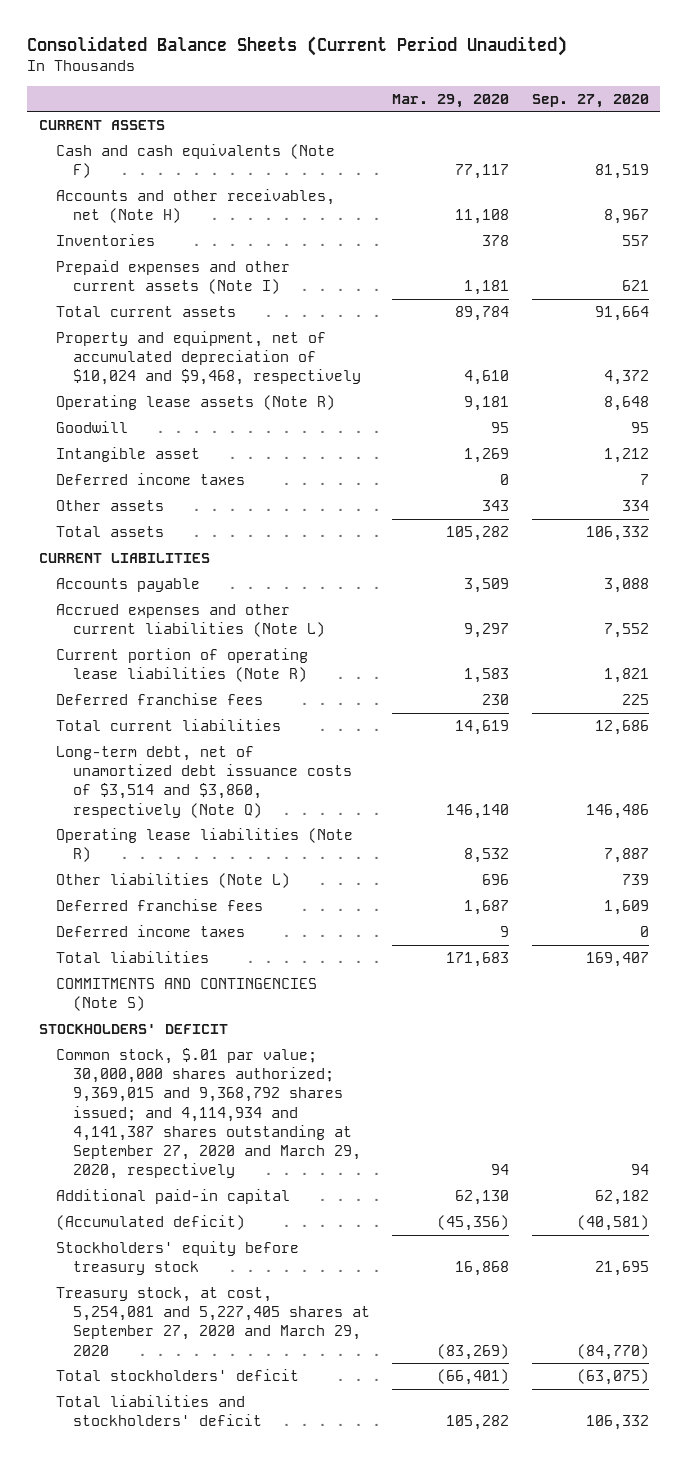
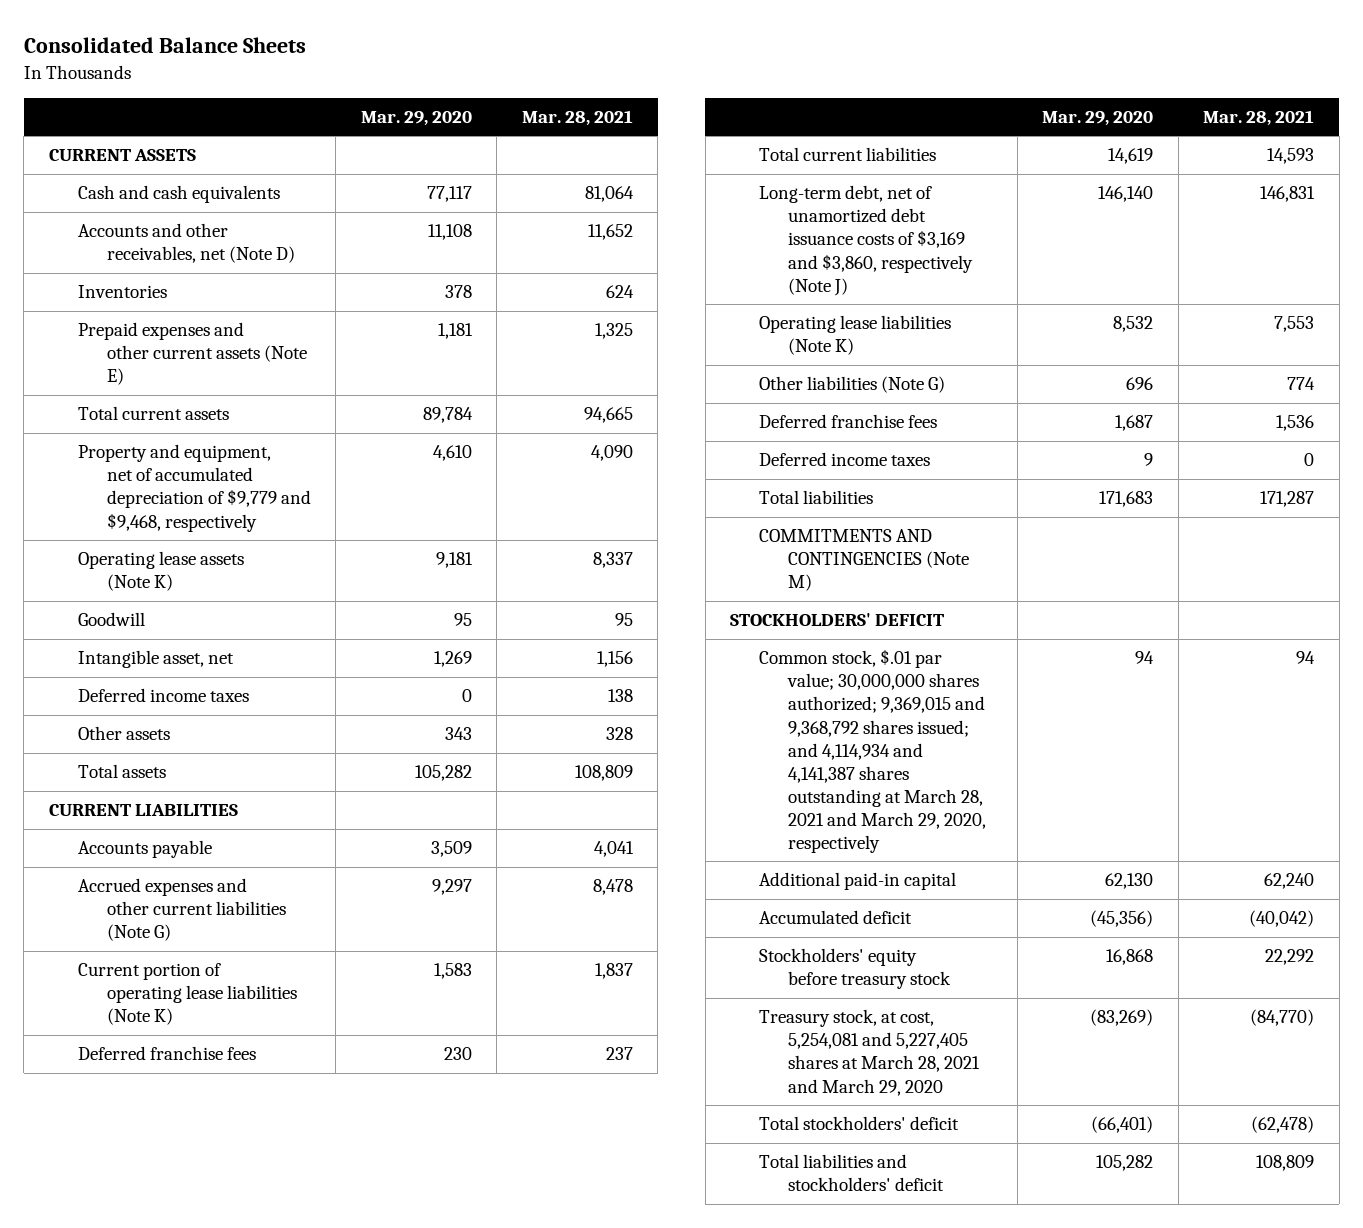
- Consolidated Balance Sheets (Current Period Unaudited)
+ Consolidated Balance Sheets
- | Mar. 29, 2020 | Sep. 27, 2020
+ | Mar. 29, 2020 | Mar. 28, 2021
- Cash and cash equivalents (Note F) | 77,117 | 81,519
- Accounts and other receivables, net (Note H) | 11,108 | 8,967
+ Cash and cash equivalents | 77,117 | 81,064
+ Accounts and other receivables, net (Note D) | 11,108 | 11,652
- Prepaid expenses and other current assets (Note I) | 1,181 | 621
+ Prepaid expenses and other current assets (Note E) | 1,181 | 1,325
- Property and equipment, net of accumulated depreciation of $10,024 and $9,468, respectively | 4,610 | 4,372
- Operating lease assets (Note R) | 9,181 | 8,648
+ Property and equipment, net of accumulated depreciation of $9,779 and $9,468, respectively | 4,610 | 4,090
+ Operating lease assets (Note K) | 9,181 | 8,337
- Intangible asset | 1,269 | 1,212
+ Intangible asset, net | 1,269 | 1,156
- Accrued expenses and other current liabilities (Note L) | 9,297 | 7,552
- Current portion of operating lease liabilities (Note R) | 1,583 | 1,821
+ Accrued expenses and other current liabilities (Note G) | 9,297 | 8,478
+ Current portion of operating lease liabilities (Note K) | 1,583 | 1,837
- Long-term debt, net of unamortized debt issuance costs of $3,514 and $3,860, respectively (Note Q) | 146,140 | 146,486
- Operating lease liabilities (Note R) | 8,532 | 7,887
- Other liabilities (Note L) | 696 | 739
+ Long-term debt, net of unamortized debt issuance costs of $3,169 and $3,860, respectively (Note J) | 146,140 | 146,831
+ Operating lease liabilities (Note K) | 8,532 | 7,553
+ Other liabilities (Note G) | 696 | 774
- COMMITMENTS AND CONTINGENCIES (Note S)
+ COMMITMENTS AND CONTINGENCIES (Note M)
- Common stock, $.01 par value; 30,000,000 shares authorized; 9,369,015 and 9,368,792 shares issued; and 4,114,934 and 4,141,387 shares outstanding at September 27, 2020 and March 29, 2020, respectively | 94 | 94
+ Common stock, $.01 par value; 30,000,000 shares authorized; 9,369,015 and 9,368,792 shares issued; and 4,114,934 and 4,141,387 shares outstanding at March 28, 2021 and March 29, 2020, respectively | 94 | 94
- (Accumulated deficit) | (45,356) | (40,581)
+ Accumulated deficit | (45,356) | (40,042)
- Treasury stock, at cost, 5,254,081 and 5,227,405 shares at September 27, 2020 and March 29, 2020 | (83,269) | (84,770)
+ Treasury stock, at cost, 5,254,081 and 5,227,405 shares at March 28, 2021 and March 29, 2020 | (83,269) | (84,770)

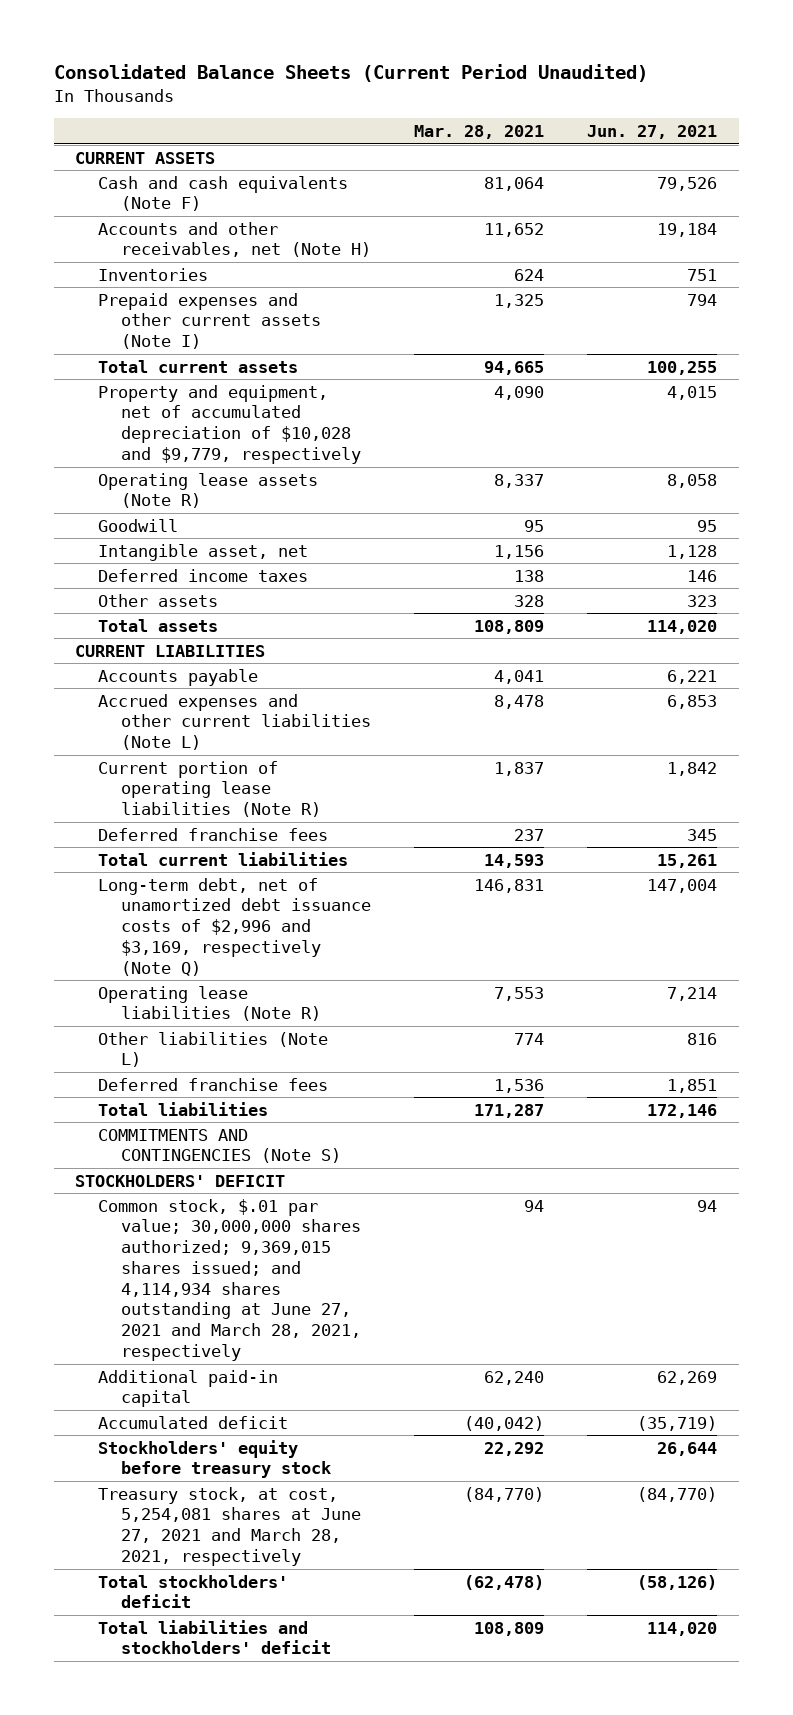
- Consolidated Balance Sheets
+ Consolidated Balance Sheets (Current Period Unaudited)
- | Mar. 29, 2020 | Mar. 28, 2021
+ | Mar. 28, 2021 | Jun. 27, 2021
- Cash and cash equivalents | 77,117 | 81,064
- Accounts and other receivables, net (Note D) | 11,108 | 11,652
+ Cash and cash equivalents (Note F) | 81,064 | 79,526
+ Accounts and other receivables, net (Note H) | 11,652 | 19,184
- Prepaid expenses and other current assets (Note E) | 1,181 | 1,325
+ Prepaid expenses and other current assets (Note I) | 1,325 | 794
- Property and equipment, net of accumulated depreciation of $9,779 and $9,468, respectively | 4,610 | 4,090
- Operating lease assets (Note K) | 9,181 | 8,337
+ Property and equipment, net of accumulated depreciation of $10,028 and $9,779, respectively | 4,090 | 4,015
+ Operating lease assets (Note R) | 8,337 | 8,058
- Accrued expenses and other current liabilities (Note G) | 9,297 | 8,478
- Current portion of operating lease liabilities (Note K) | 1,583 | 1,837
+ Accrued expenses and other current liabilities (Note L) | 8,478 | 6,853
+ Current portion of operating lease liabilities (Note R) | 1,837 | 1,842
- Long-term debt, net of unamortized debt issuance costs of $3,169 and $3,860, respectively (Note J) | 146,140 | 146,831
- Operating lease liabilities (Note K) | 8,532 | 7,553
- Other liabilities (Note G) | 696 | 774
+ Long-term debt, net of unamortized debt issuance costs of $2,996 and $3,169, respectively (Note Q) | 146,831 | 147,004
+ Operating lease liabilities (Note R) | 7,553 | 7,214
+ Other liabilities (Note L) | 774 | 816
- Deferred income taxes | 9 | 0
- COMMITMENTS AND CONTINGENCIES (Note M)
+ COMMITMENTS AND CONTINGENCIES (Note S)
- Common stock, $.01 par value; 30,000,000 shares authorized; 9,369,015 and 9,368,792 shares issued; and 4,114,934 and 4,141,387 shares outstanding at March 28, 2021 and March 29, 2020, respectively | 94 | 94
+ Common stock, $.01 par value; 30,000,000 shares authorized; 9,369,015 shares issued; and 4,114,934 shares outstanding at June 27, 2021 and March 28, 2021, respectively | 94 | 94
- Treasury stock, at cost, 5,254,081 and 5,227,405 shares at March 28, 2021 and March 29, 2020 | (83,269) | (84,770)
+ Treasury stock, at cost, 5,254,081 shares at June 27, 2021 and March 28, 2021, respectively | (84,770) | (84,770)

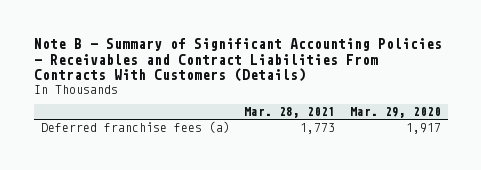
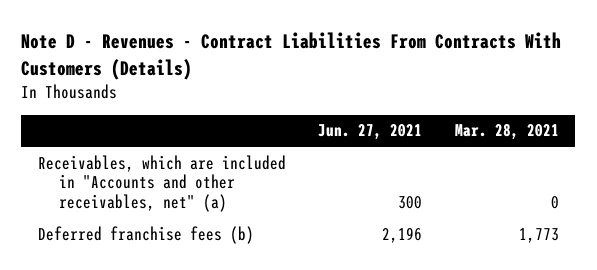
- Note B - Summary of Significant Accounting Policies - Receivables and Contract Liabilities From Contracts With Customers (Details)
+ Note D - Revenues - Contract Liabilities From Contracts With Customers (Details)
- | Mar. 28, 2021 | Mar. 29, 2020
+ | Jun. 27, 2021 | Mar. 28, 2021
- Deferred franchise fees (a) | 1,773 | 1,917
+ Receivables, which are included in "Accounts and other receivables, net" (a) | 300 | 0
+ Deferred franchise fees (b) | 2,196 | 1,773

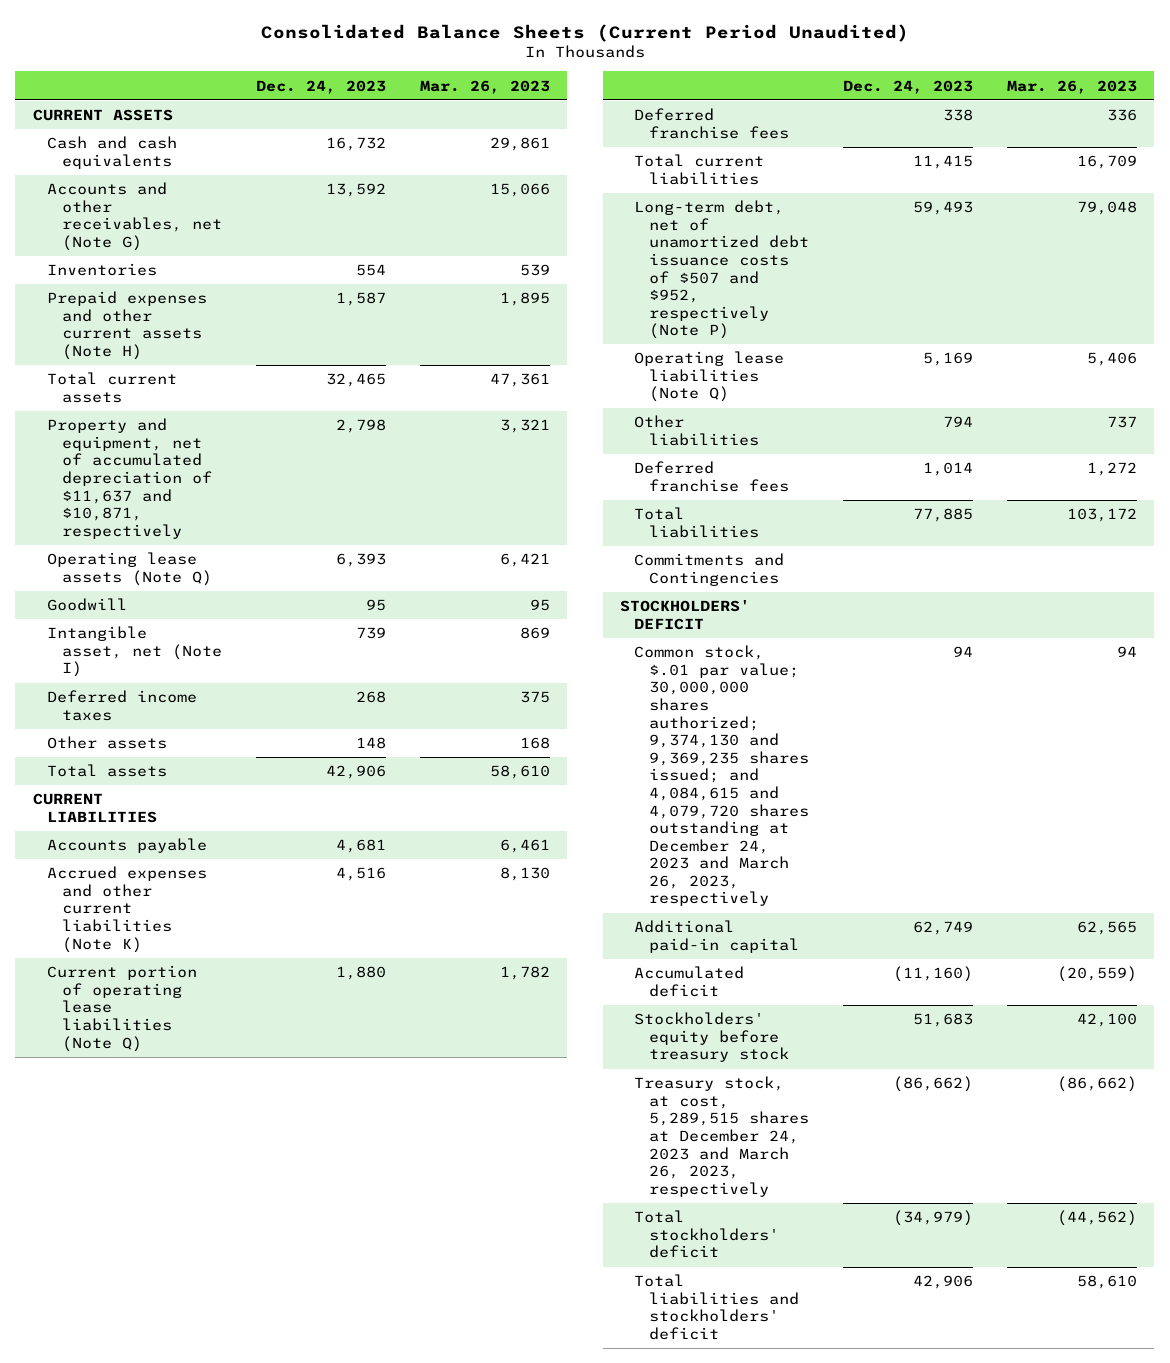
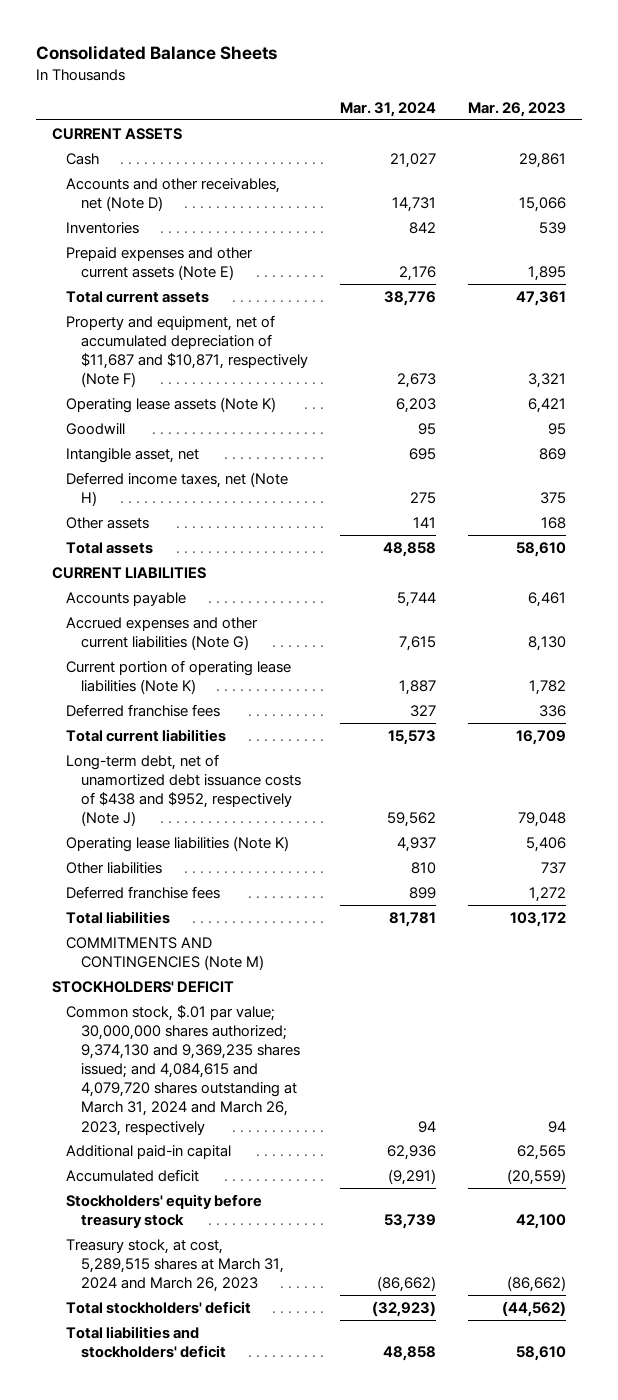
- Consolidated Balance Sheets (Current Period Unaudited)
+ Consolidated Balance Sheets
- | Dec. 24, 2023 | Mar. 26, 2023
+ | Mar. 31, 2024 | Mar. 26, 2023
- Cash and cash equivalents | 16,732 | 29,861
- Accounts and other receivables, net (Note G) | 13,592 | 15,066
+ Cash | 21,027 | 29,861
+ Accounts and other receivables, net (Note D) | 14,731 | 15,066
- Prepaid expenses and other current assets (Note H) | 1,587 | 1,895
+ Prepaid expenses and other current assets (Note E) | 2,176 | 1,895
- Property and equipment, net of accumulated depreciation of $11,637 and $10,871, respectively | 2,798 | 3,321
- Operating lease assets (Note Q) | 6,393 | 6,421
+ Property and equipment, net of accumulated depreciation of $11,687 and $10,871, respectively (Note F) | 2,673 | 3,321
+ Operating lease assets (Note K) | 6,203 | 6,421
- Intangible asset, net (Note I) | 739 | 869
- Deferred income taxes | 268 | 375
+ Intangible asset, net | 695 | 869
+ Deferred income taxes, net (Note H) | 275 | 375
- Accrued expenses and other current liabilities (Note K) | 4,516 | 8,130
- Current portion of operating lease liabilities (Note Q) | 1,880 | 1,782
+ Accrued expenses and other current liabilities (Note G) | 7,615 | 8,130
+ Current portion of operating lease liabilities (Note K) | 1,887 | 1,782
- Long-term debt, net of unamortized debt issuance costs of $507 and $952, respectively (Note P) | 59,493 | 79,048
- Operating lease liabilities (Note Q) | 5,169 | 5,406
+ Long-term debt, net of unamortized debt issuance costs of $438 and $952, respectively (Note J) | 59,562 | 79,048
+ Operating lease liabilities (Note K) | 4,937 | 5,406
- Commitments and Contingencies
+ COMMITMENTS AND CONTINGENCIES (Note M)
- Common stock, $.01 par value; 30,000,000 shares authorized; 9,374,130 and 9,369,235 shares issued; and 4,084,615 and 4,079,720 shares outstanding at December 24, 2023 and March 26, 2023, respectively | 94 | 94
+ Common stock, $.01 par value; 30,000,000 shares authorized; 9,374,130 and 9,369,235 shares issued; and 4,084,615 and 4,079,720 shares outstanding at March 31, 2024 and March 26, 2023, respectively | 94 | 94
- Treasury stock, at cost, 5,289,515 shares at December 24, 2023 and March 26, 2023, respectively | (86,662) | (86,662)
+ Treasury stock, at cost, 5,289,515 shares at March 31, 2024 and March 26, 2023 | (86,662) | (86,662)

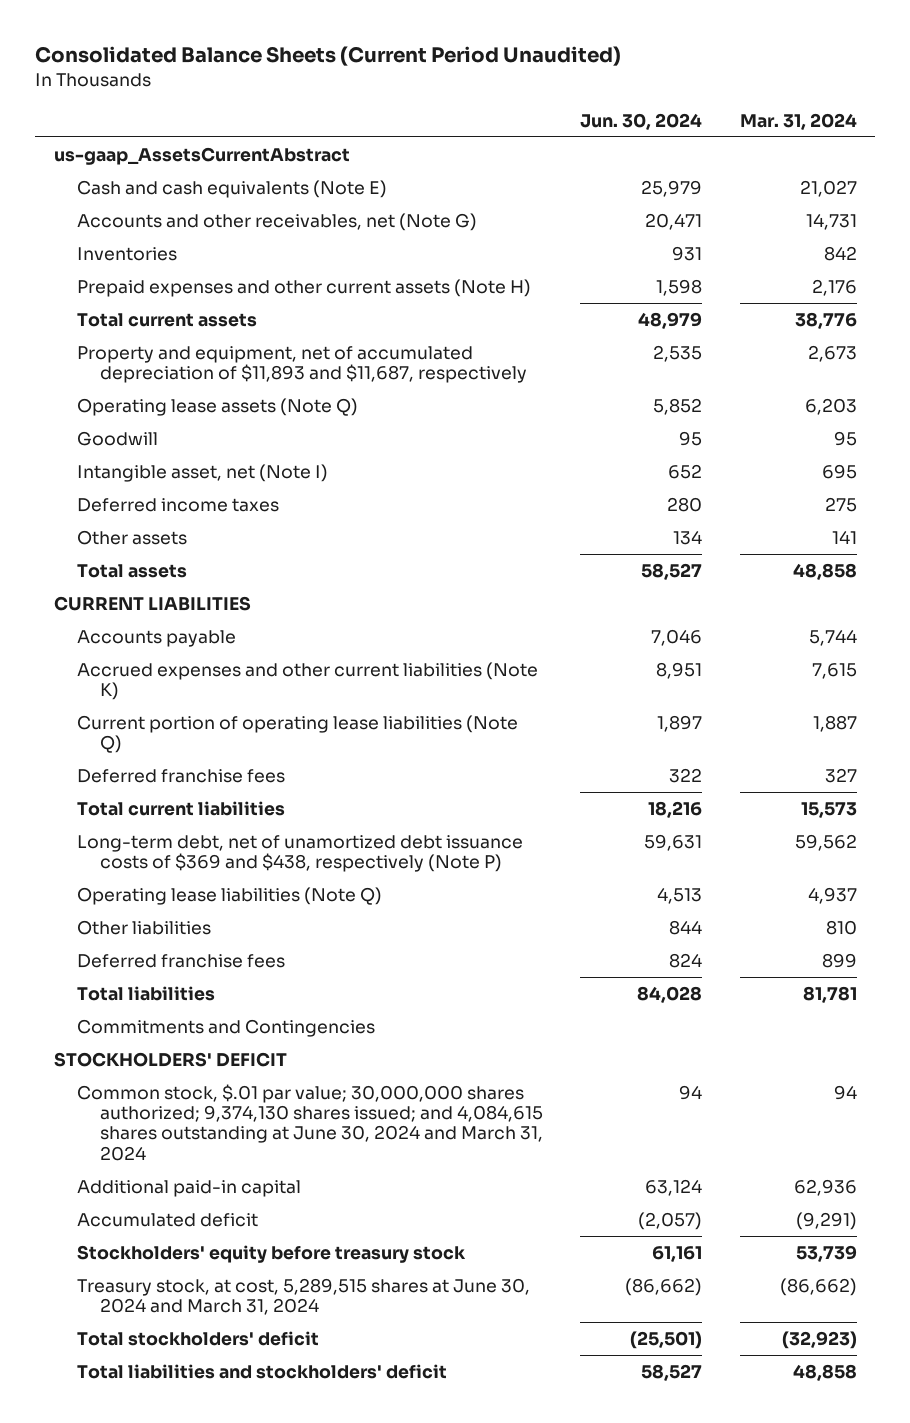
- Consolidated Balance Sheets
+ Consolidated Balance Sheets (Current Period Unaudited)
- | Mar. 31, 2024 | Mar. 26, 2023
+ | Jun. 30, 2024 | Mar. 31, 2024
- CURRENT ASSETS
- Cash | 21,027 | 29,861
- Accounts and other receivables, net (Note D) | 14,731 | 15,066
+ us-gaap_AssetsCurrentAbstract
+ Cash and cash equivalents (Note E) | 25,979 | 21,027
+ Accounts and other receivables, net (Note G) | 20,471 | 14,731
- Prepaid expenses and other current assets (Note E) | 2,176 | 1,895
+ Prepaid expenses and other current assets (Note H) | 1,598 | 2,176
- Property and equipment, net of accumulated depreciation of $11,687 and $10,871, respectively (Note F) | 2,673 | 3,321
- Operating lease assets (Note K) | 6,203 | 6,421
+ Property and equipment, net of accumulated depreciation of $11,893 and $11,687, respectively | 2,535 | 2,673
+ Operating lease assets (Note Q) | 5,852 | 6,203
- Intangible asset, net | 695 | 869
- Deferred income taxes, net (Note H) | 275 | 375
+ Intangible asset, net (Note I) | 652 | 695
+ Deferred income taxes | 280 | 275
- Accrued expenses and other current liabilities (Note G) | 7,615 | 8,130
- Current portion of operating lease liabilities (Note K) | 1,887 | 1,782
+ Accrued expenses and other current liabilities (Note K) | 8,951 | 7,615
+ Current portion of operating lease liabilities (Note Q) | 1,897 | 1,887
- Long-term debt, net of unamortized debt issuance costs of $438 and $952, respectively (Note J) | 59,562 | 79,048
- Operating lease liabilities (Note K) | 4,937 | 5,406
+ Long-term debt, net of unamortized debt issuance costs of $369 and $438, respectively (Note P) | 59,631 | 59,562
+ Operating lease liabilities (Note Q) | 4,513 | 4,937
- COMMITMENTS AND CONTINGENCIES (Note M)
+ Commitments and Contingencies
- Common stock, $.01 par value; 30,000,000 shares authorized; 9,374,130 and 9,369,235 shares issued; and 4,084,615 and 4,079,720 shares outstanding at March 31, 2024 and March 26, 2023, respectively | 94 | 94
+ Common stock, $.01 par value; 30,000,000 shares authorized; 9,374,130 shares issued; and 4,084,615 shares outstanding at June 30, 2024 and March 31, 2024 | 94 | 94
- Treasury stock, at cost, 5,289,515 shares at March 31, 2024 and March 26, 2023 | (86,662) | (86,662)
+ Treasury stock, at cost, 5,289,515 shares at June 30, 2024 and March 31, 2024 | (86,662) | (86,662)

